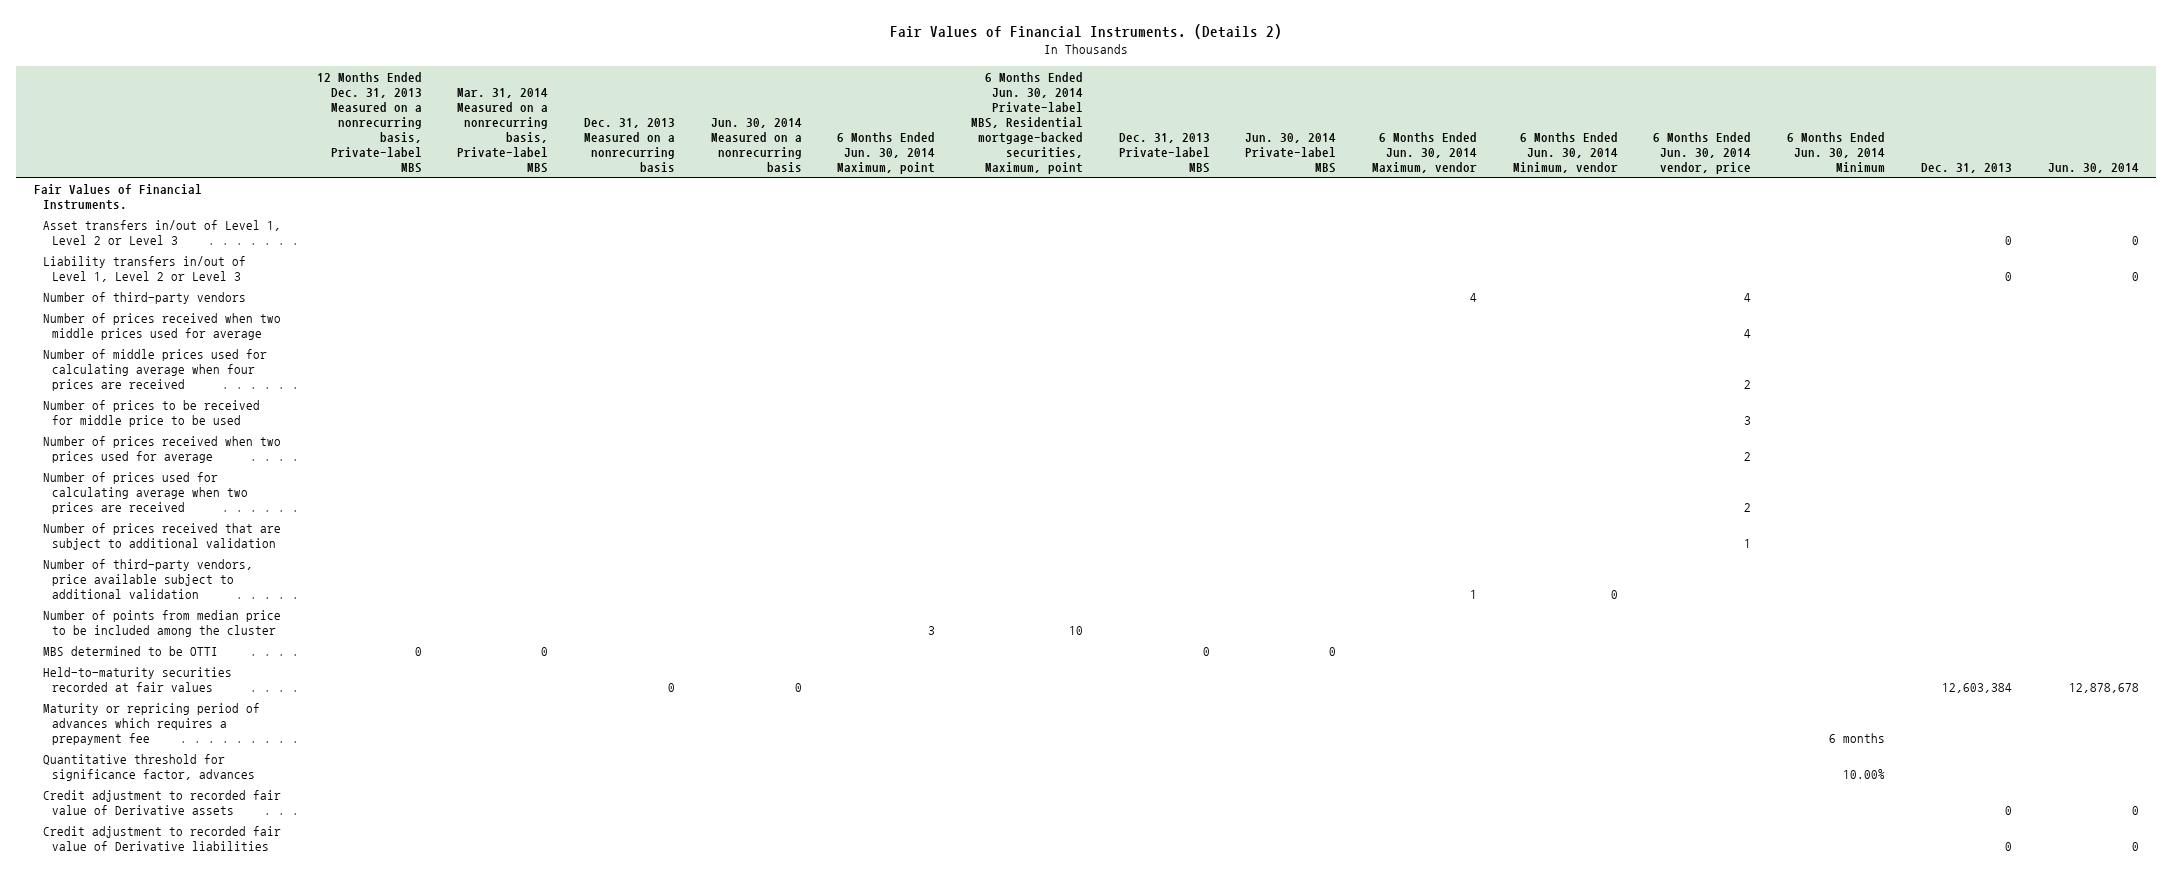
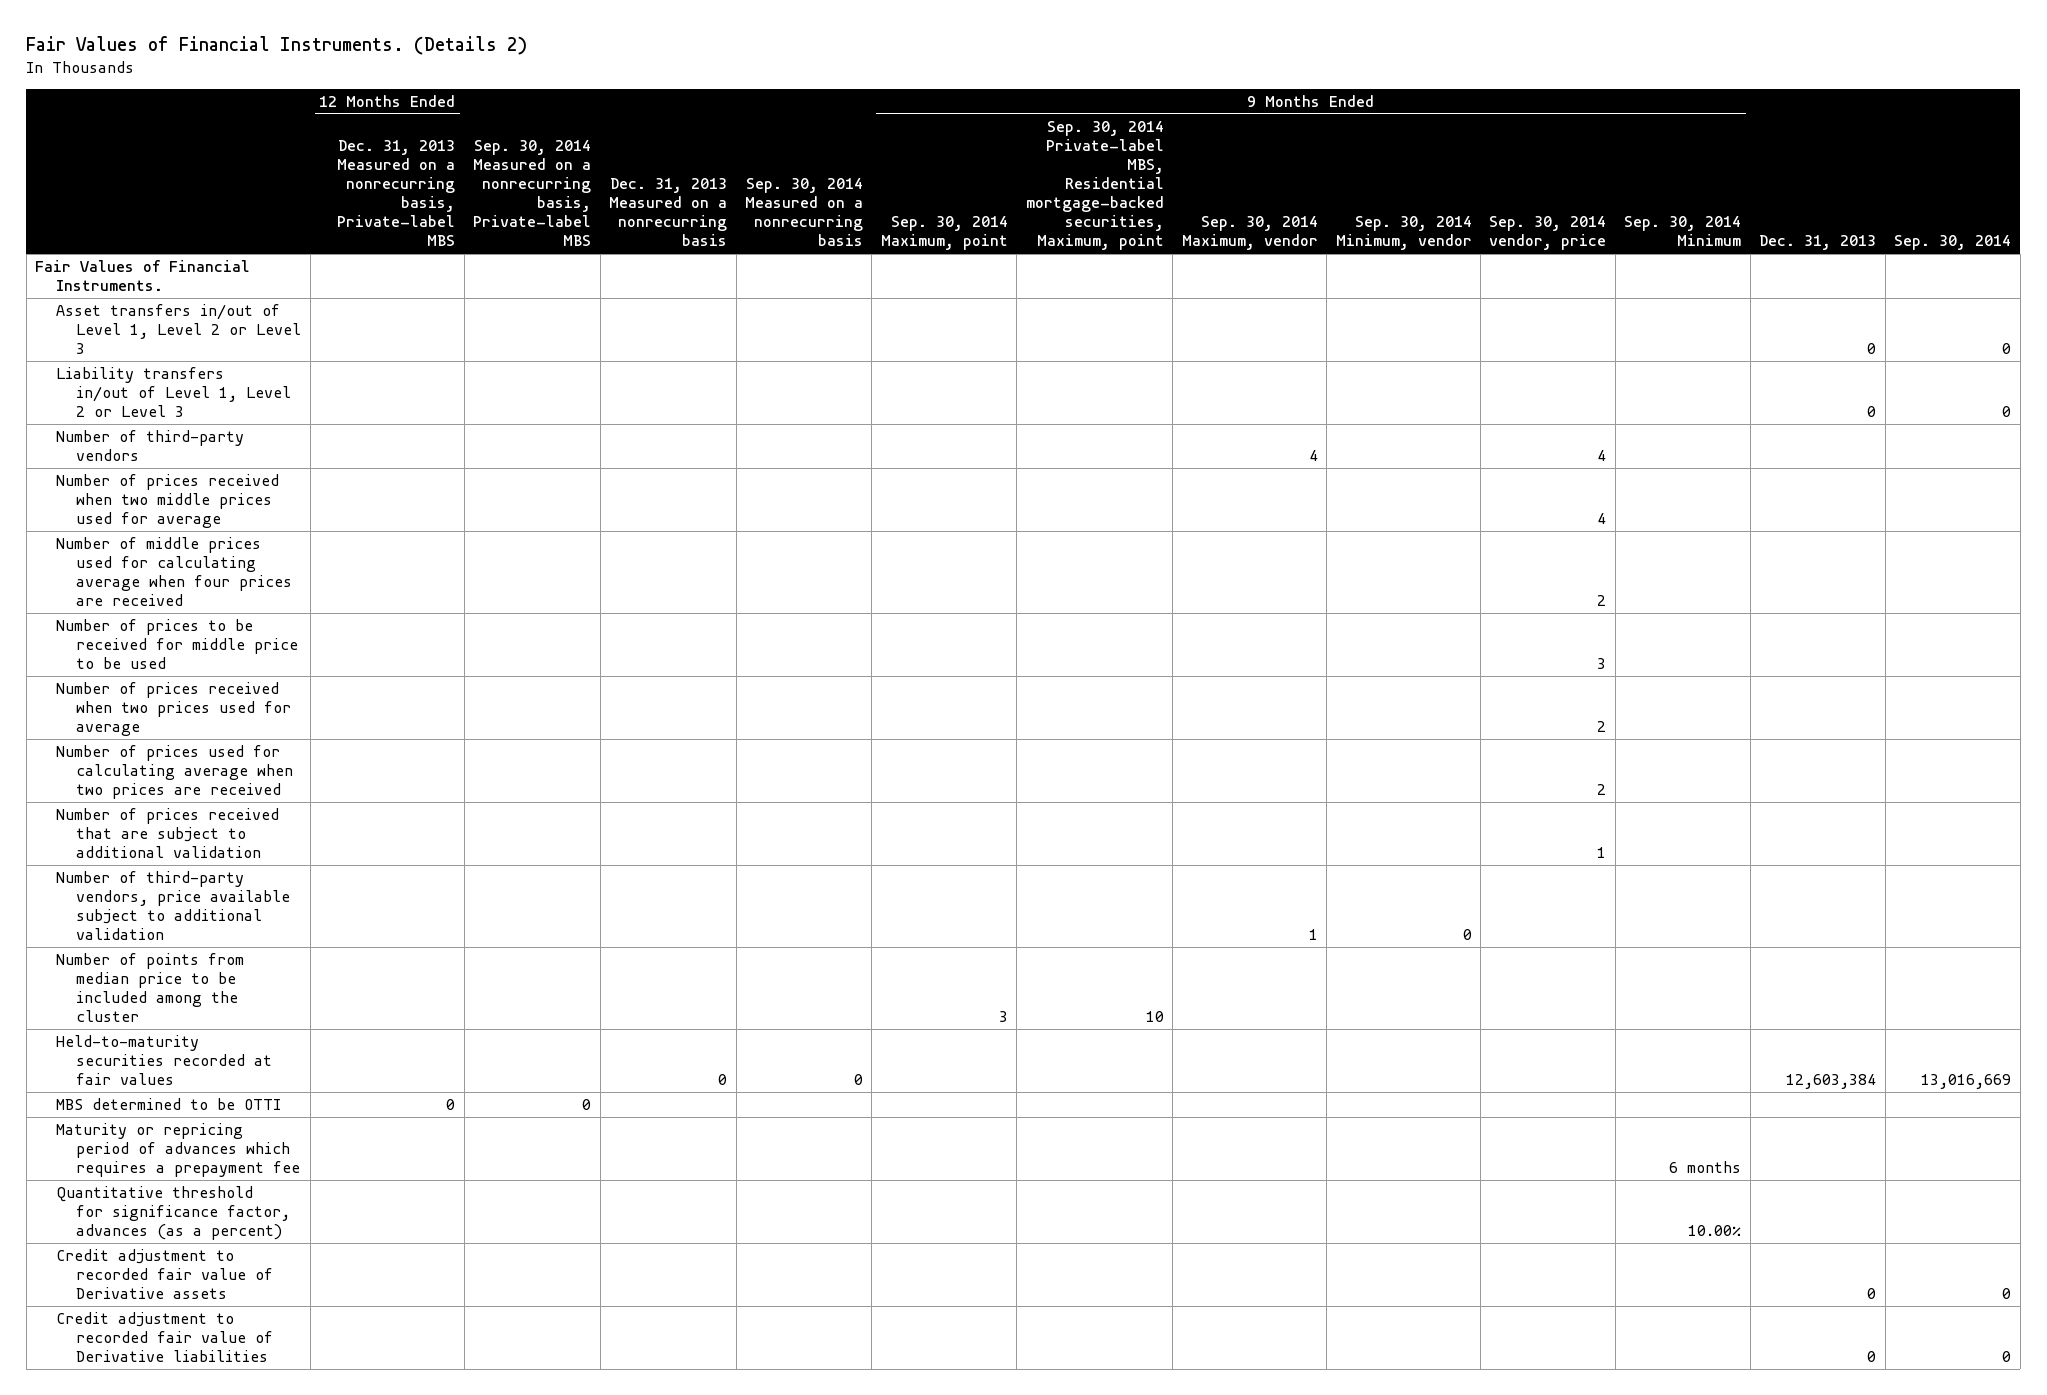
- | 12 Months Ended Dec. 31, 2013 Measured on a nonrecurring basis, Private-label MBS | Mar. 31, 2014 Measured on a nonrecurring basis, Private-label MBS | Dec. 31, 2013 Measured on a nonrecurring basis | Jun. 30, 2014 Measured on a nonrecurring basis | 6 Months Ended Jun. 30, 2014 Maximum, point | 6 Months Ended Jun. 30, 2014 Private-label MBS, Residential mortgage-backed securities, Maximum, point | Dec. 31, 2013 Private-label MBS | Jun. 30, 2014 Private-label MBS | 6 Months Ended Jun. 30, 2014 Maximum, vendor | 6 Months Ended Jun. 30, 2014 Minimum, vendor | 6 Months Ended Jun. 30, 2014 vendor, price | 6 Months Ended Jun. 30, 2014 Minimum | Dec. 31, 2013 | Jun. 30, 2014
+ | 12 Months Ended Dec. 31, 2013 Measured on a nonrecurring basis, Private-label MBS | Sep. 30, 2014 Measured on a nonrecurring basis, Private-label MBS | Dec. 31, 2013 Measured on a nonrecurring basis | Sep. 30, 2014 Measured on a nonrecurring basis | 9 Months Ended Sep. 30, 2014 Maximum, point | 9 Months Ended Sep. 30, 2014 Private-label MBS, Residential mortgage-backed securities, Maximum, point | 9 Months Ended Sep. 30, 2014 Maximum, vendor | 9 Months Ended Sep. 30, 2014 Minimum, vendor | 9 Months Ended Sep. 30, 2014 vendor, price | 9 Months Ended Sep. 30, 2014 Minimum | Dec. 31, 2013 | Sep. 30, 2014
moved down: MBS determined to be OTTI | 0 | 0 | | | | | | | | | |
- Quantitative threshold for significance factor, advances | | | | | | | | | | | | 10.00% | |
+ Quantitative threshold for significance factor, advances (as a percent) | | | | | | | | | | 10.00% | |

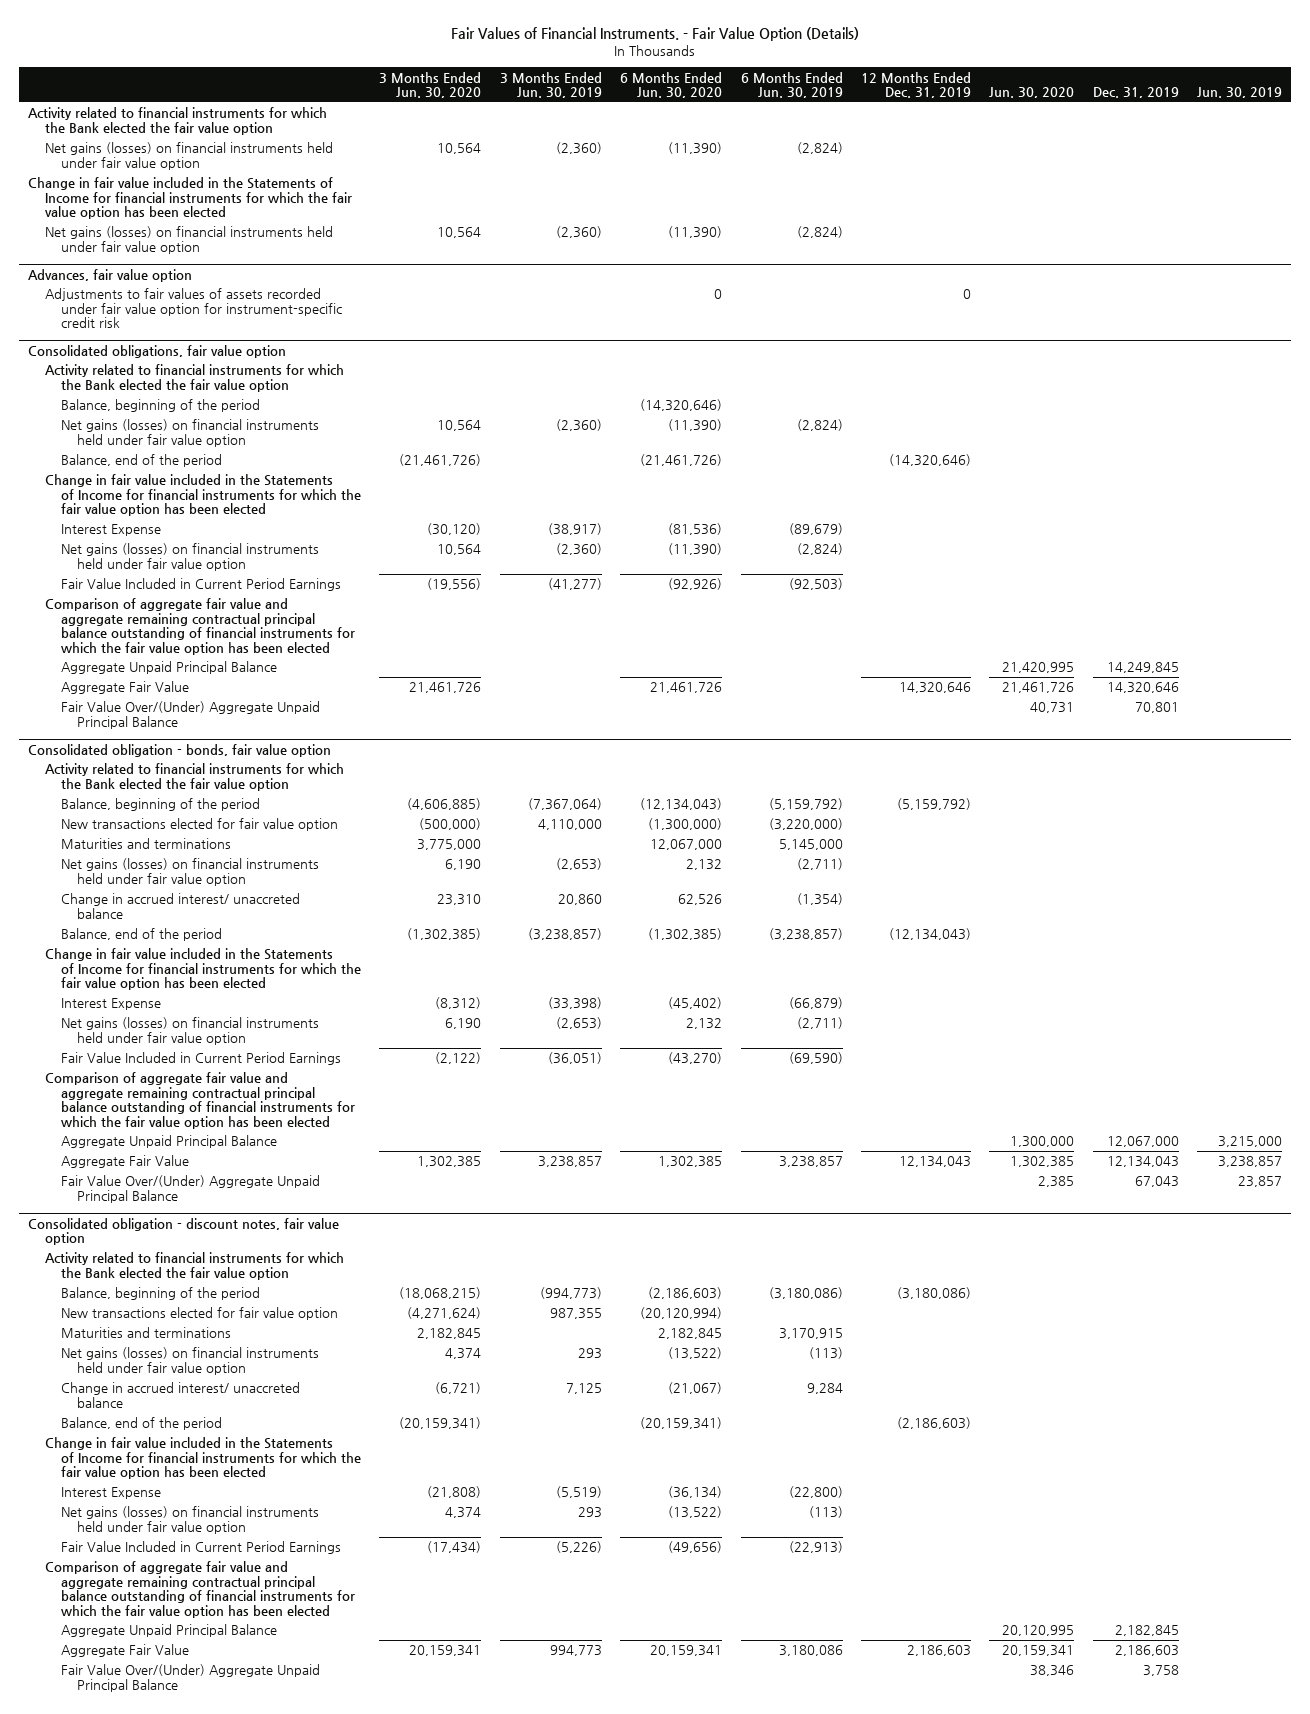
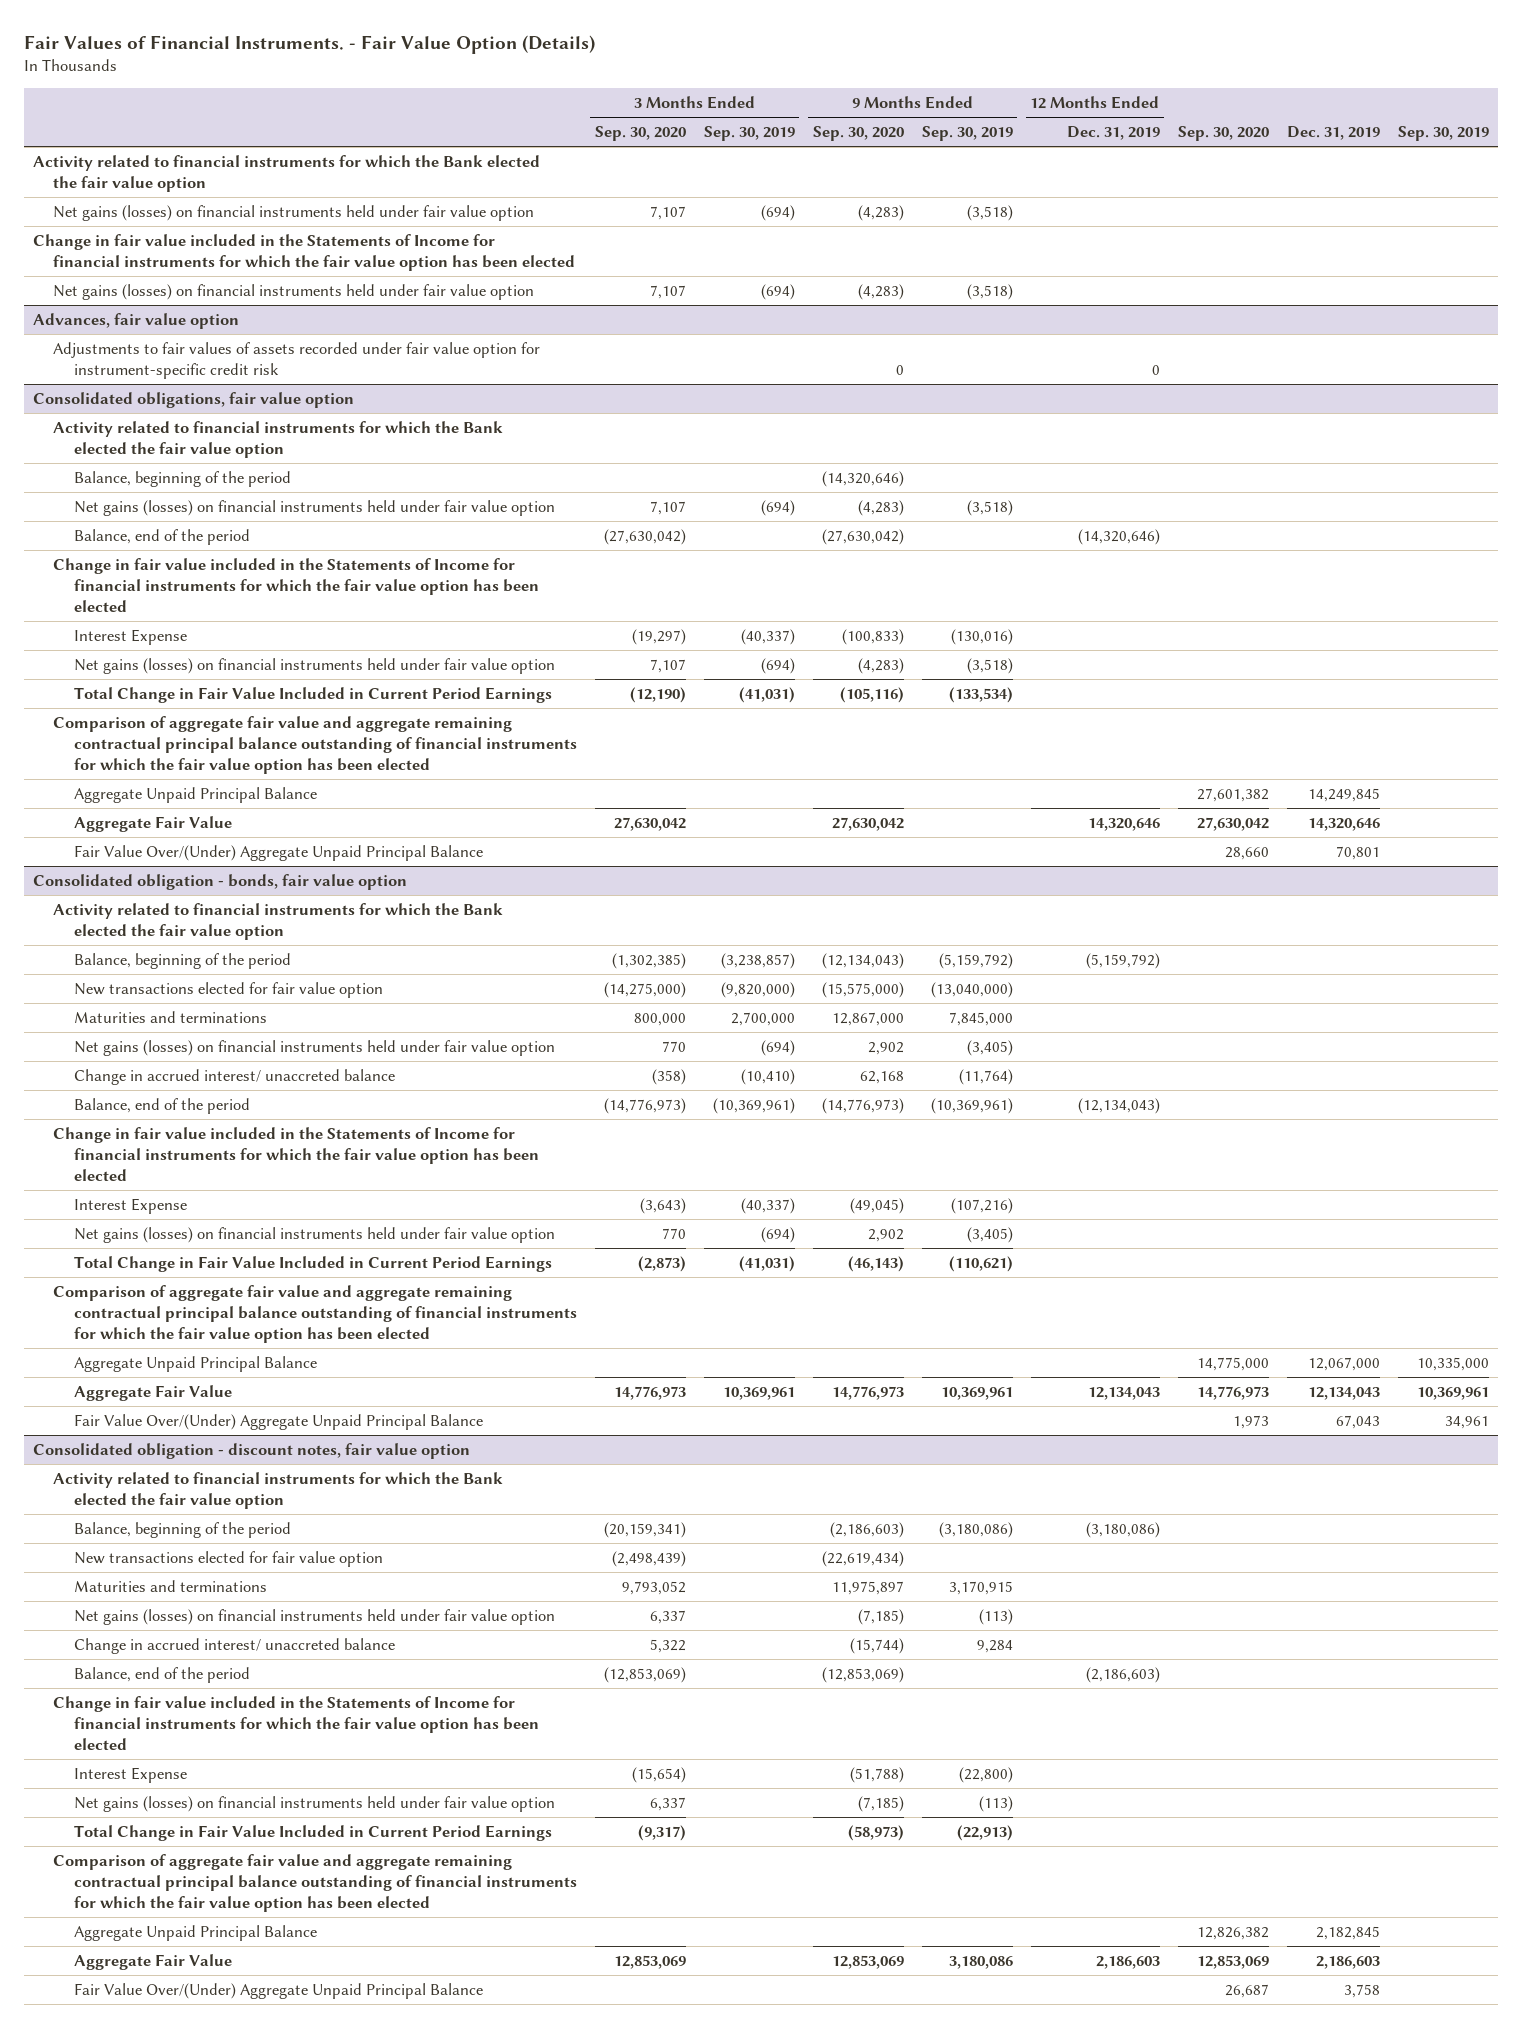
- | 3 Months Ended Jun. 30, 2020 | 3 Months Ended Jun. 30, 2019 | 6 Months Ended Jun. 30, 2020 | 6 Months Ended Jun. 30, 2019 | 12 Months Ended Dec. 31, 2019 | Jun. 30, 2020 | Dec. 31, 2019 | Jun. 30, 2019
+ | 3 Months Ended Sep. 30, 2020 | 3 Months Ended Sep. 30, 2019 | 9 Months Ended Sep. 30, 2020 | 9 Months Ended Sep. 30, 2019 | 12 Months Ended Dec. 31, 2019 | Sep. 30, 2020 | Dec. 31, 2019 | Sep. 30, 2019
@ Consolidated obligations, fair value option
- Fair Value Included in Current Period Earnings | (19,556) | (41,277) | (92,926) | (92,503) | | | |
+ Total Change in Fair Value Included in Current Period Earnings | (12,190) | (41,031) | (105,116) | (133,534) | | | |
@ Consolidated obligation - bonds, fair value option
- Fair Value Included in Current Period Earnings | (2,122) | (36,051) | (43,270) | (69,590) | | | |
+ Total Change in Fair Value Included in Current Period Earnings | (2,873) | (41,031) | (46,143) | (110,621) | | | |
@ Consolidated obligation - discount notes, fair value option
- Fair Value Included in Current Period Earnings | (17,434) | (5,226) | (49,656) | (22,913) | | | |
+ Total Change in Fair Value Included in Current Period Earnings | (9,317) | | (58,973) | (22,913) | | | |

